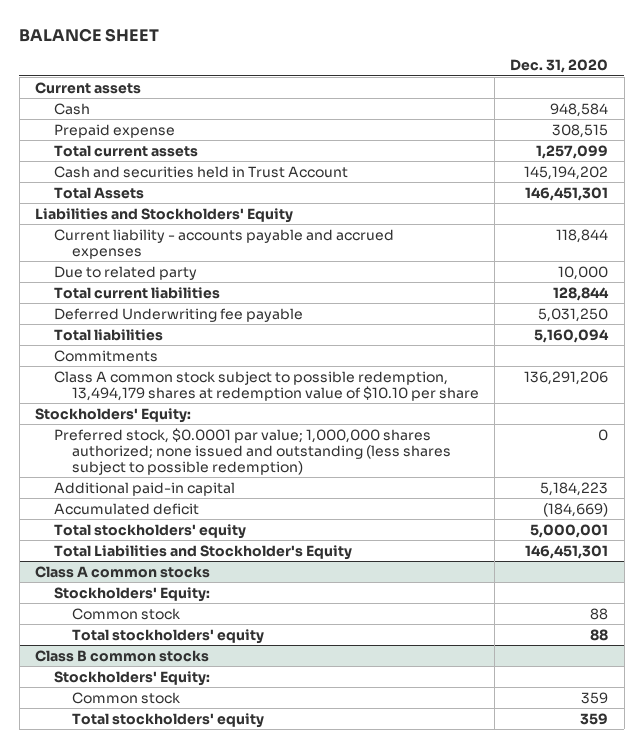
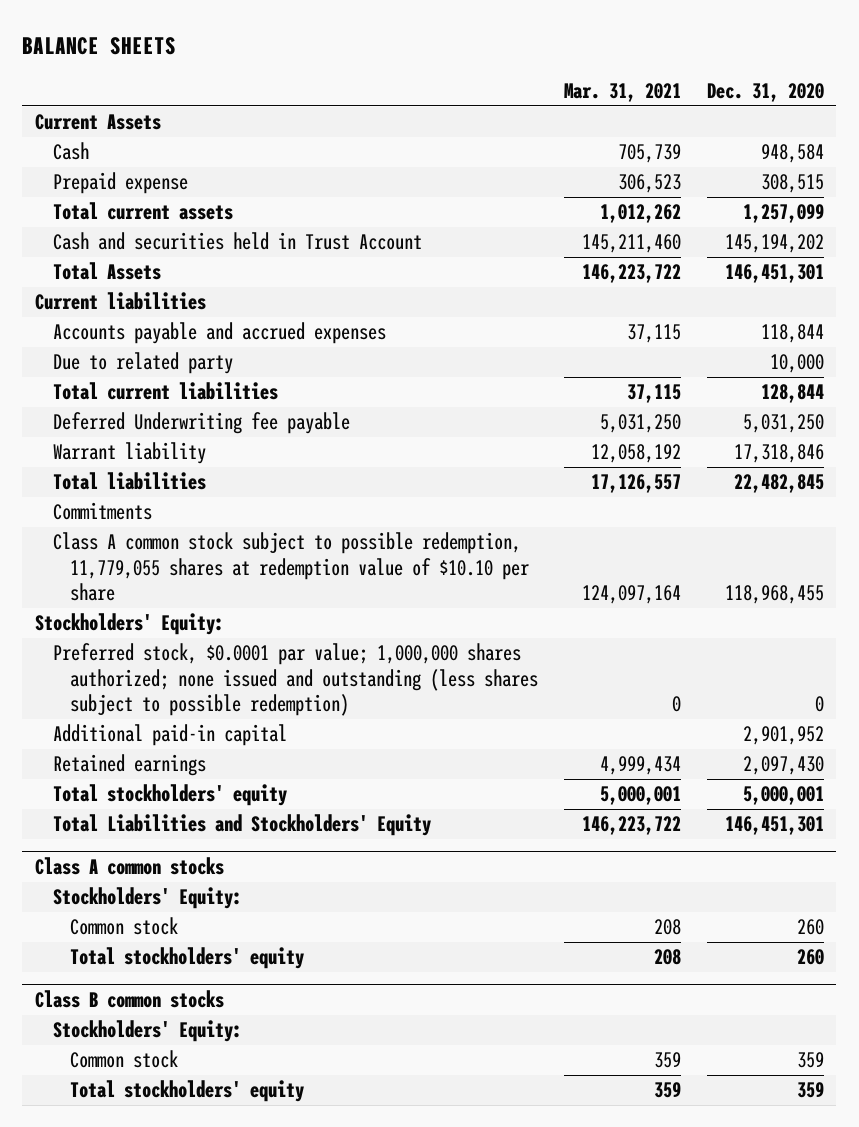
- BALANCE SHEET
+ BALANCE SHEETS
- | Dec. 31, 2020
+ | Mar. 31, 2021 | Dec. 31, 2020
- Current assets
+ Current Assets
- Liabilities and Stockholders' Equity
- Current liability - accounts payable and accrued expenses | 118,844
+ Current liabilities
+ Accounts payable and accrued expenses | 37,115 | 118,844
- Total liabilities | 5,160,094
+ Warrant liability | 12,058,192 | 17,318,846
+ Total liabilities | 17,126,557 | 22,482,845
- Class A common stock subject to possible redemption, 13,494,179 shares at redemption value of $10.10 per share | 136,291,206
+ Class A common stock subject to possible redemption, 11,779,055 shares at redemption value of $10.10 per share | 124,097,164 | 118,968,455
- Additional paid-in capital | 5,184,223
- Accumulated deficit | (184,669)
+ Additional paid-in capital | | 2,901,952
+ Retained earnings | 4,999,434 | 2,097,430
- Total Liabilities and Stockholder's Equity | 146,451,301
+ Total Liabilities and Stockholders' Equity | 146,223,722 | 146,451,301
@ Class A common stocks
- Common stock | 88
- Total stockholders' equity | 88
+ Common stock | 208 | 260
+ Total stockholders' equity | 208 | 260

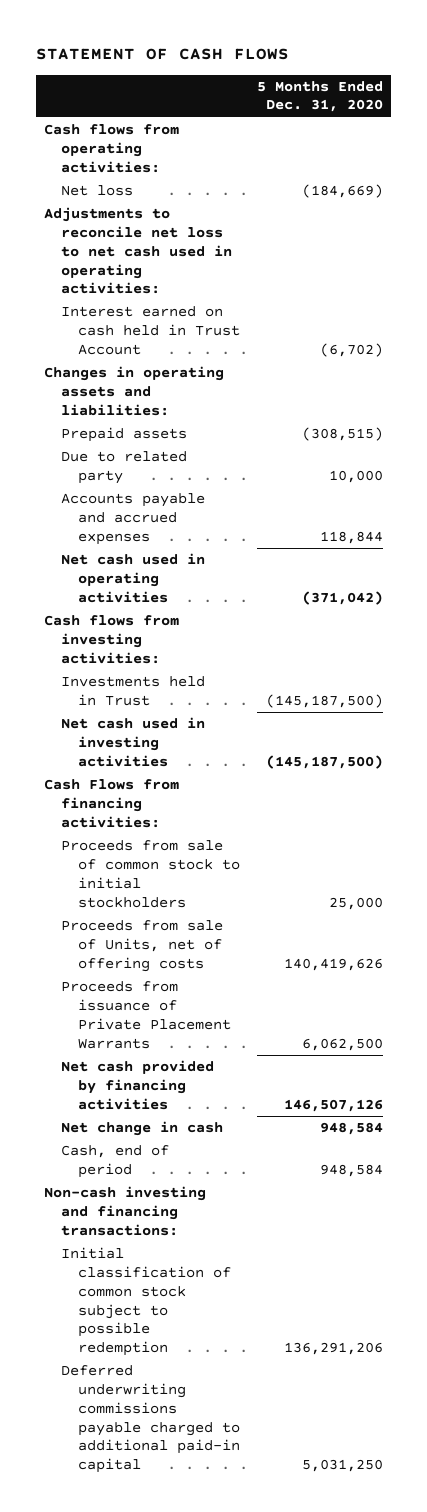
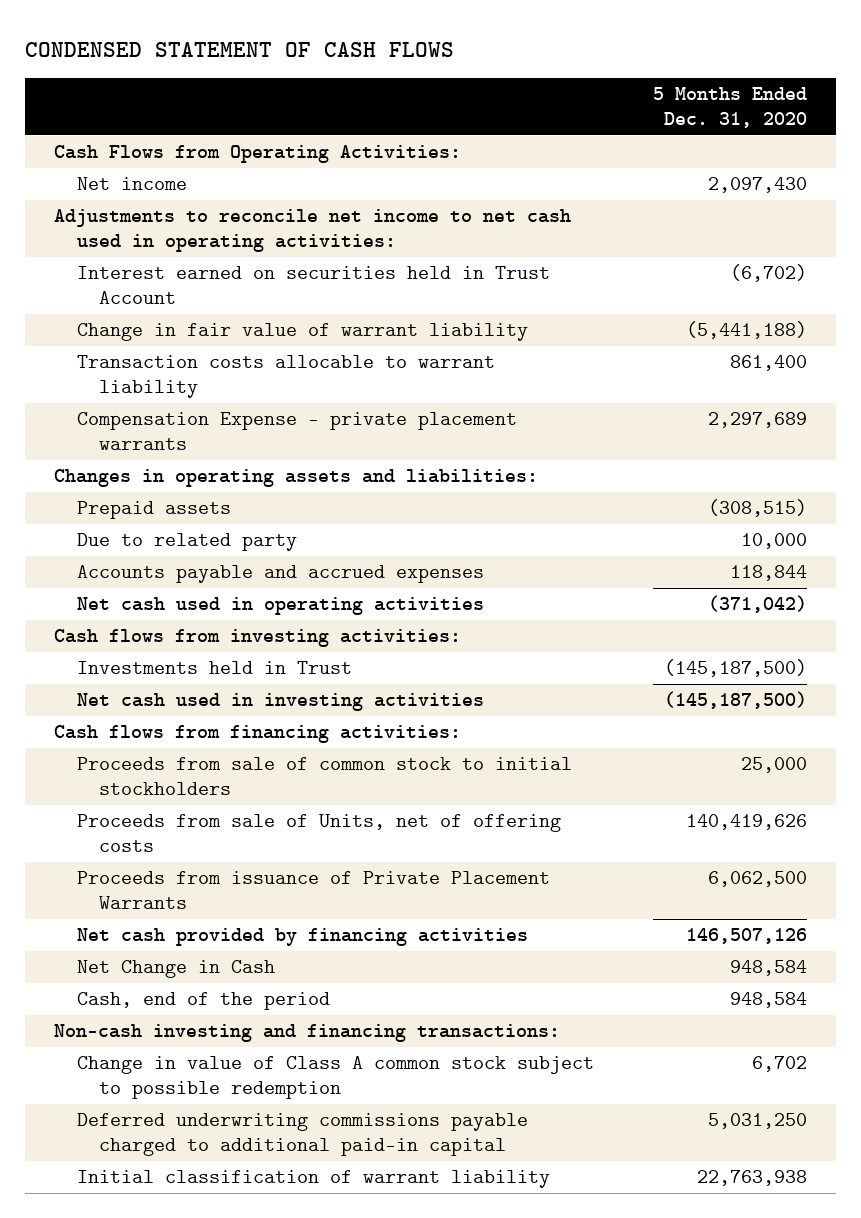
- STATEMENT OF CASH FLOWS
+ CONDENSED STATEMENT OF CASH FLOWS
- Cash flows from operating activities:
- Net loss | (184,669)
- Adjustments to reconcile net loss to net cash used in operating activities:
- Interest earned on cash held in Trust Account | (6,702)
+ Cash Flows from Operating Activities:
+ Net income | 2,097,430
+ Adjustments to reconcile net income to net cash used in operating activities:
+ Interest earned on securities held in Trust Account | (6,702)
+ Change in fair value of warrant liability | (5,441,188)
+ Transaction costs allocable to warrant liability | 861,400
+ Compensation Expense - private placement warrants | 2,297,689
- Cash Flows from financing activities:
+ Cash flows from financing activities:
- Net change in cash | 948,584
- Cash, end of period | 948,584
+ Net Change in Cash | 948,584
+ Cash, end of the period | 948,584
- Initial classification of common stock subject to possible redemption | 136,291,206
+ Change in value of Class A common stock subject to possible redemption | 6,702
+ Initial classification of warrant liability | 22,763,938

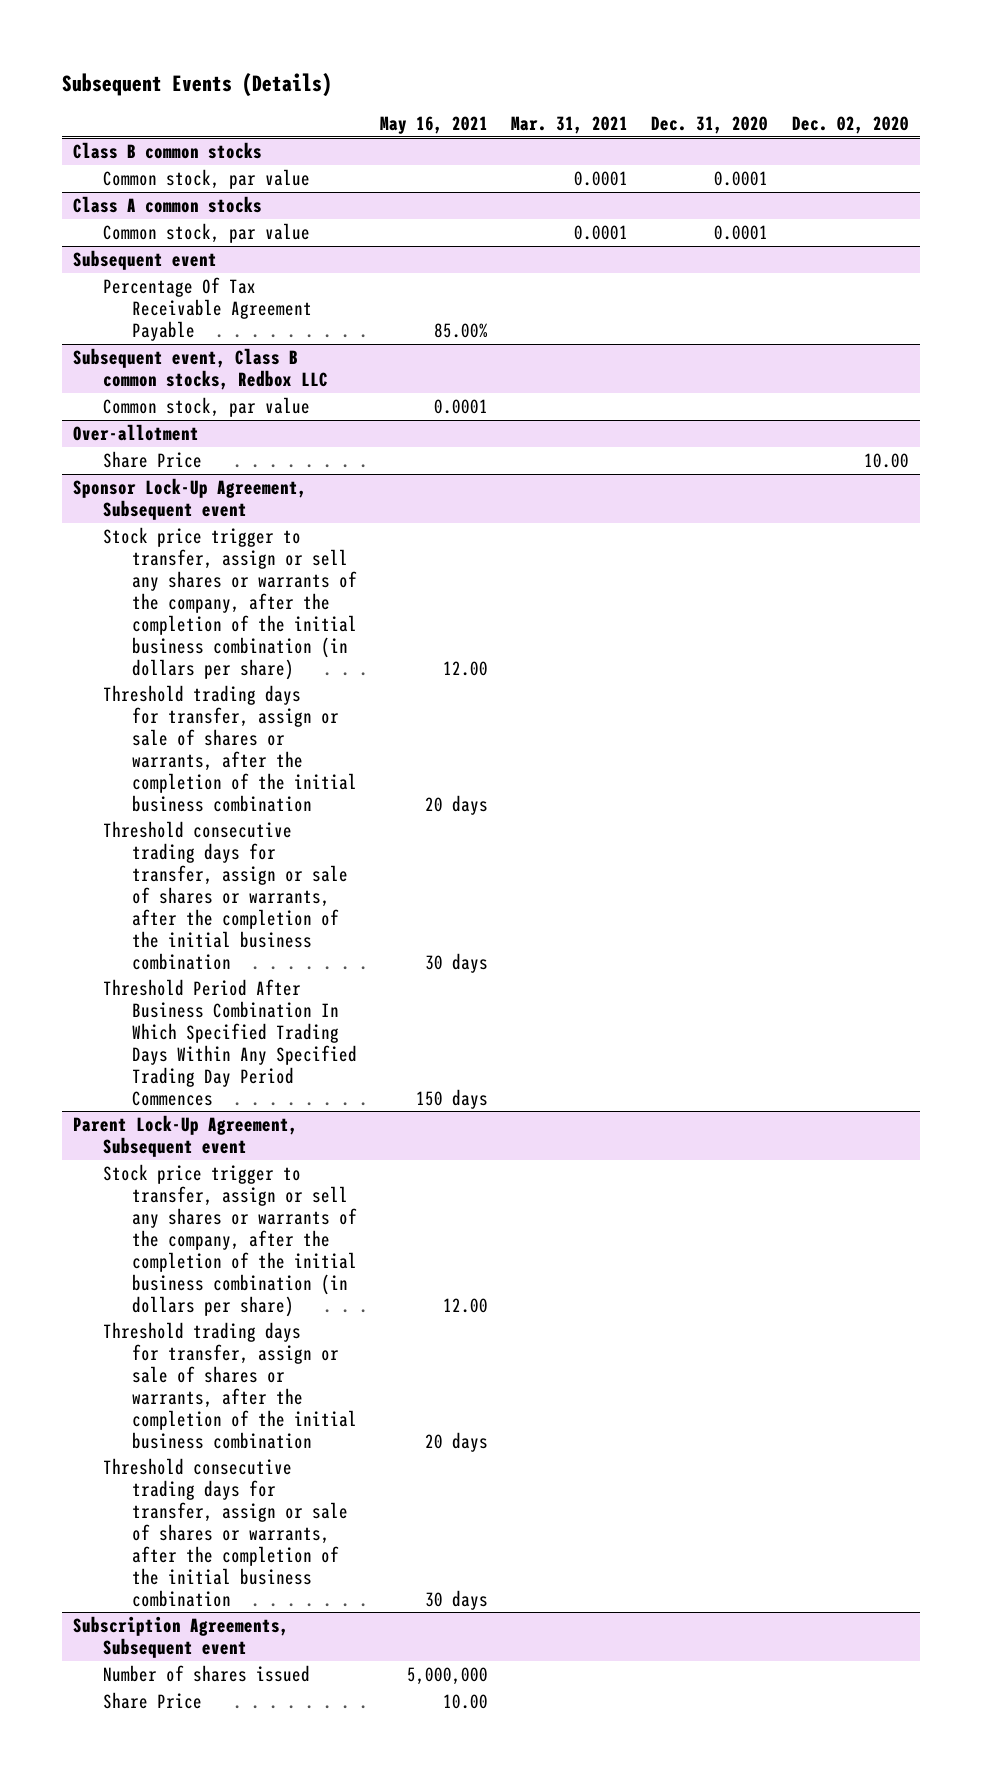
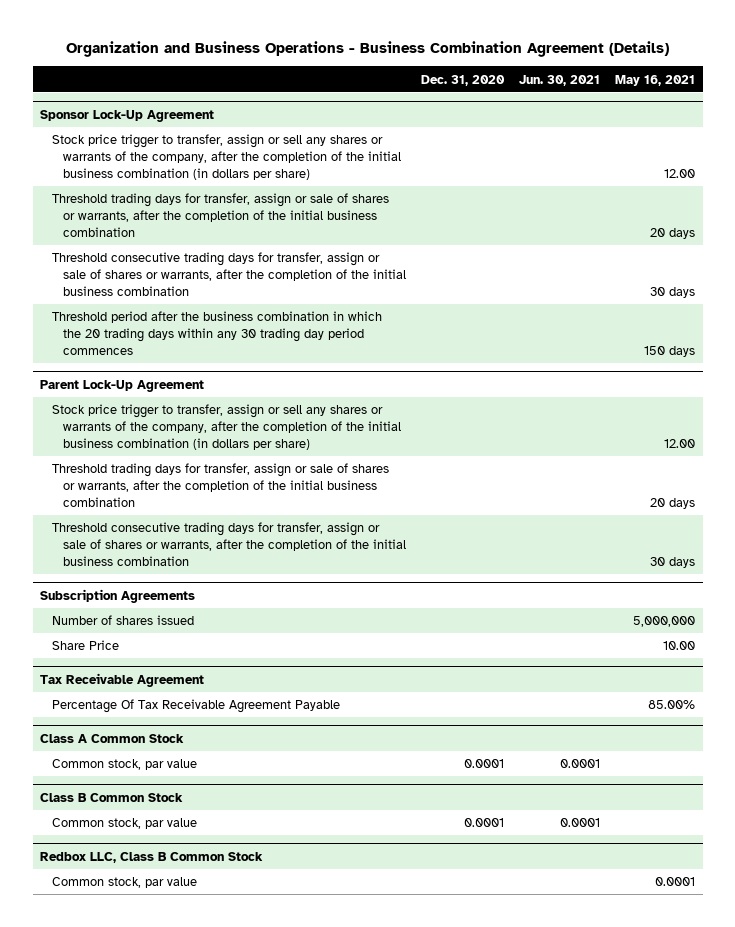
- Subsequent Events (Details)
+ Organization and Business Operations - Business Combination Agreement (Details)
- | May 16, 2021 | Mar. 31, 2021 | Dec. 31, 2020 | Dec. 02, 2020
+ | Dec. 31, 2020 | Jun. 30, 2021 | May 16, 2021
- Class B common stocks
- Common stock, par value | | 0.0001 | 0.0001 |
- Class A common stocks
- Common stock, par value | | 0.0001 | 0.0001 |
- Subsequent event
- Percentage Of Tax Receivable Agreement Payable | 85.00% | | |
- Subsequent event, Class B common stocks, Redbox LLC
- Common stock, par value | 0.0001 | | |
- Over-allotment
- Share Price | | | | 10.00
- Sponsor Lock-Up Agreement, Subsequent event
+ Sponsor Lock-Up Agreement
- Threshold Period After Business Combination In Which Specified Trading Days Within Any Specified Trading Day Period Commences | 150 days | | |
- Parent Lock-Up Agreement, Subsequent event
+ Threshold period after the business combination in which the 20 trading days within any 30 trading day period commences | | | 150 days
+ Parent Lock-Up Agreement
- Subscription Agreements, Subsequent event
+ Subscription Agreements
+ Tax Receivable Agreement
+ Percentage Of Tax Receivable Agreement Payable | | | 85.00%
+ Class A Common Stock
+ Common stock, par value | 0.0001 | 0.0001 |
+ Class B Common Stock
+ Common stock, par value | 0.0001 | 0.0001 |
+ Redbox LLC, Class B Common Stock
+ Common stock, par value | | | 0.0001

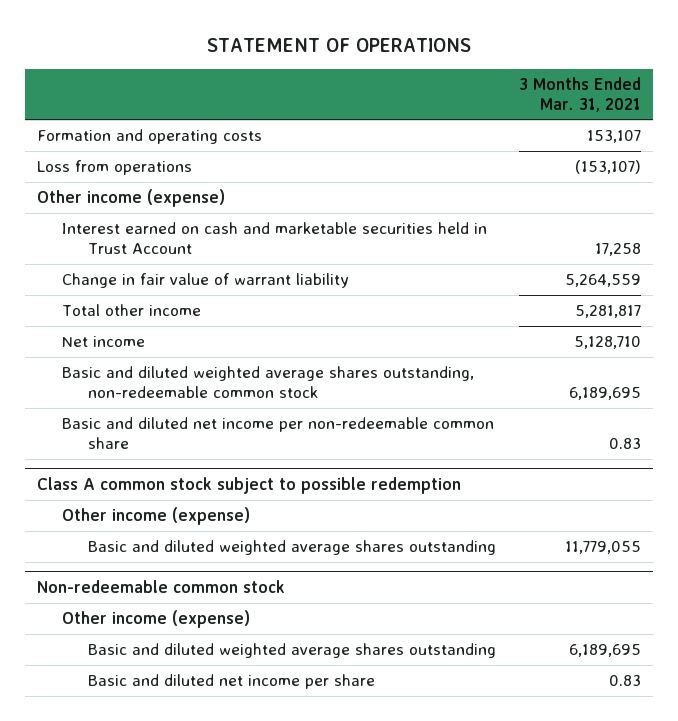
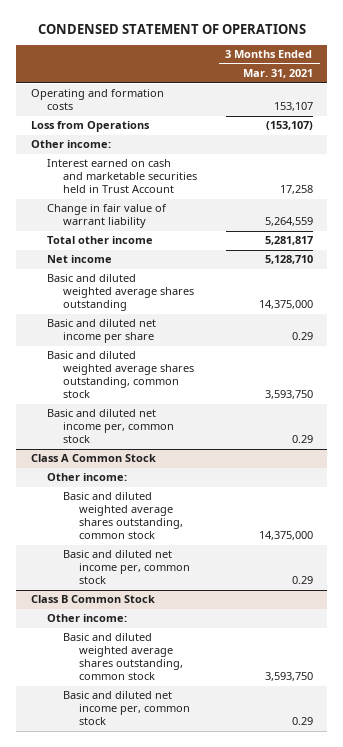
- STATEMENT OF OPERATIONS
+ CONDENSED STATEMENT OF OPERATIONS
- Formation and operating costs | 153,107
- Loss from operations | (153,107)
- Other income (expense)
+ Operating and formation costs | 153,107
+ Loss from Operations | (153,107)
+ Other income:
- Basic and diluted weighted average shares outstanding, non-redeemable common stock | 6,189,695
- Basic and diluted net income per non-redeemable common share | 0.83
- Class A common stock subject to possible redemption
- Other income (expense)
- Basic and diluted weighted average shares outstanding | 11,779,055
- Non-redeemable common stock
- Other income (expense)
- Basic and diluted weighted average shares outstanding | 6,189,695
- Basic and diluted net income per share | 0.83
+ Basic and diluted weighted average shares outstanding | 14,375,000
+ Basic and diluted net income per share | 0.29
+ Basic and diluted weighted average shares outstanding, common stock | 3,593,750
+ Basic and diluted net income per, common stock | 0.29
+ Class A Common Stock
+ Other income:
+ Basic and diluted weighted average shares outstanding, common stock | 14,375,000
+ Basic and diluted net income per, common stock | 0.29
+ Class B Common Stock
+ Other income:
+ Basic and diluted weighted average shares outstanding, common stock | 3,593,750
+ Basic and diluted net income per, common stock | 0.29

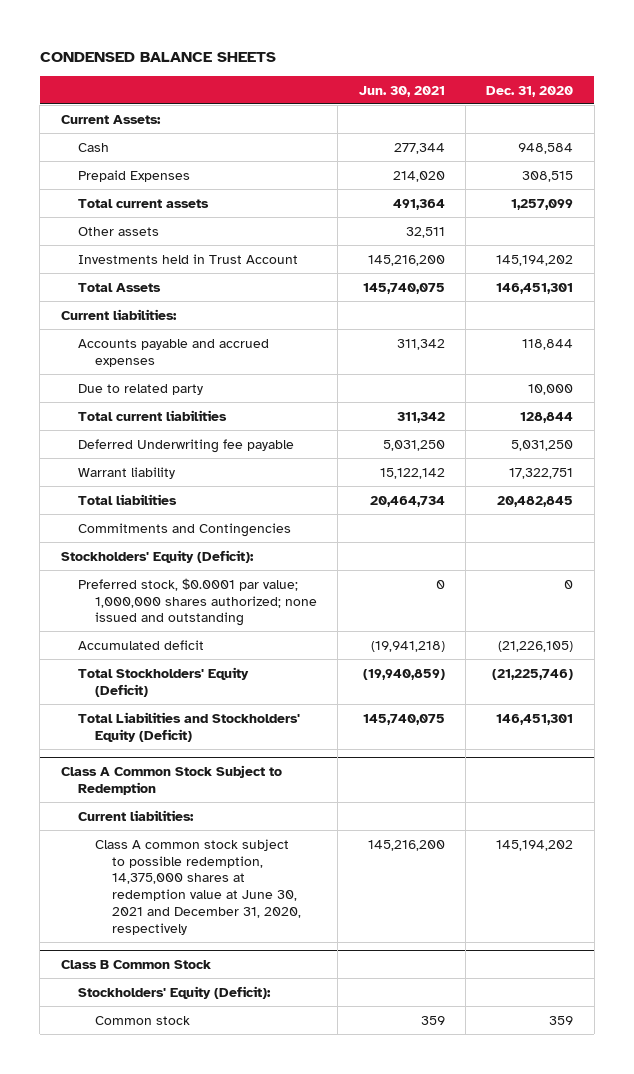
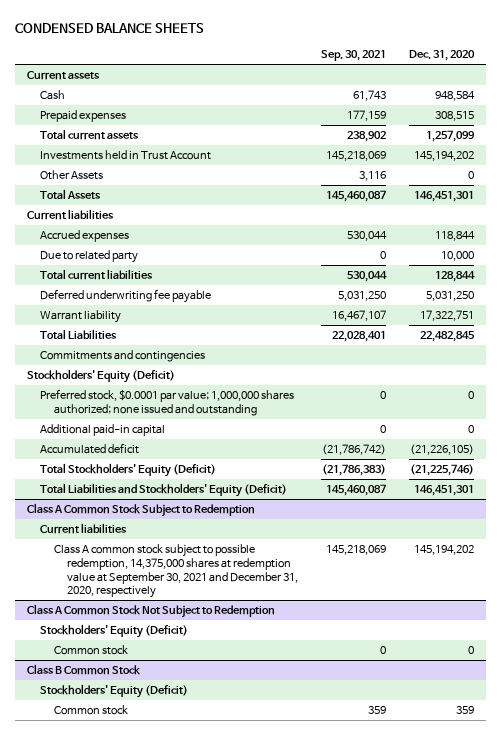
- | Jun. 30, 2021 | Dec. 31, 2020
+ | Sep. 30, 2021 | Dec. 31, 2020
- Current Assets:
+ Current assets
- Prepaid Expenses | 214,020 | 308,515
+ Prepaid expenses | 177,159 | 308,515
- Other assets | 32,511 |
+ Other Assets | 3,116 | 0
- Current liabilities:
- Accounts payable and accrued expenses | 311,342 | 118,844
+ Current liabilities
+ Accrued expenses | 530,044 | 118,844
- Deferred Underwriting fee payable | 5,031,250 | 5,031,250
+ Deferred underwriting fee payable | 5,031,250 | 5,031,250
- Total liabilities | 20,464,734 | 20,482,845
- Commitments and Contingencies
- Stockholders' Equity (Deficit):
+ Total Liabilities | 22,028,401 | 22,482,845
+ Commitments and contingencies
+ Stockholders' Equity (Deficit)
+ Additional paid-in capital | 0 | 0
@ Class A Common Stock Subject to Redemption
- Current liabilities:
- Class A common stock subject to possible redemption, 14,375,000 shares at redemption value at June 30, 2021 and December 31, 2020, respectively | 145,216,200 | 145,194,202
+ Current liabilities
+ Class A common stock subject to possible redemption, 14,375,000 shares at redemption value at September 30, 2021 and December 31, 2020, respectively | 145,218,069 | 145,194,202
+ Class A Common Stock Not Subject to Redemption
+ Stockholders' Equity (Deficit)
+ Common stock | 0 | 0
@ Class B Common Stock
- Stockholders' Equity (Deficit):
+ Stockholders' Equity (Deficit)

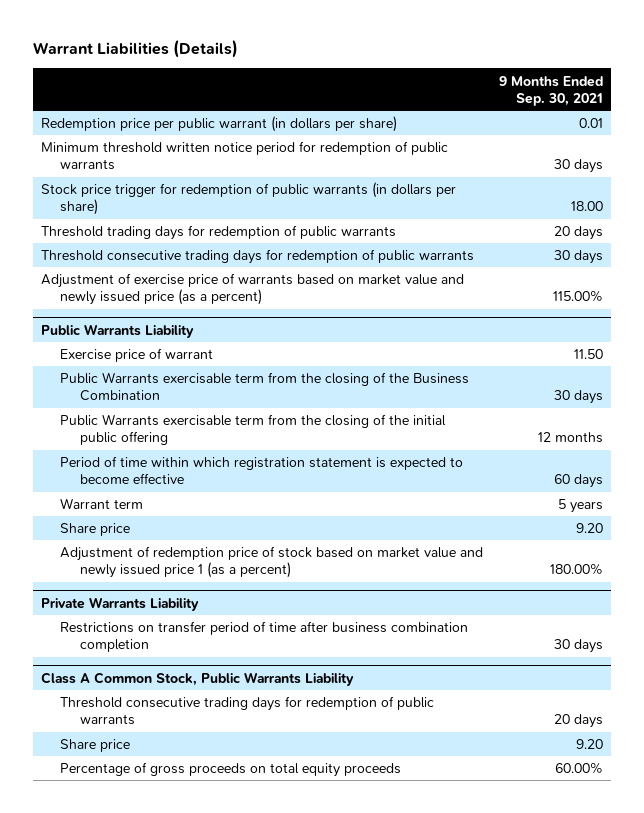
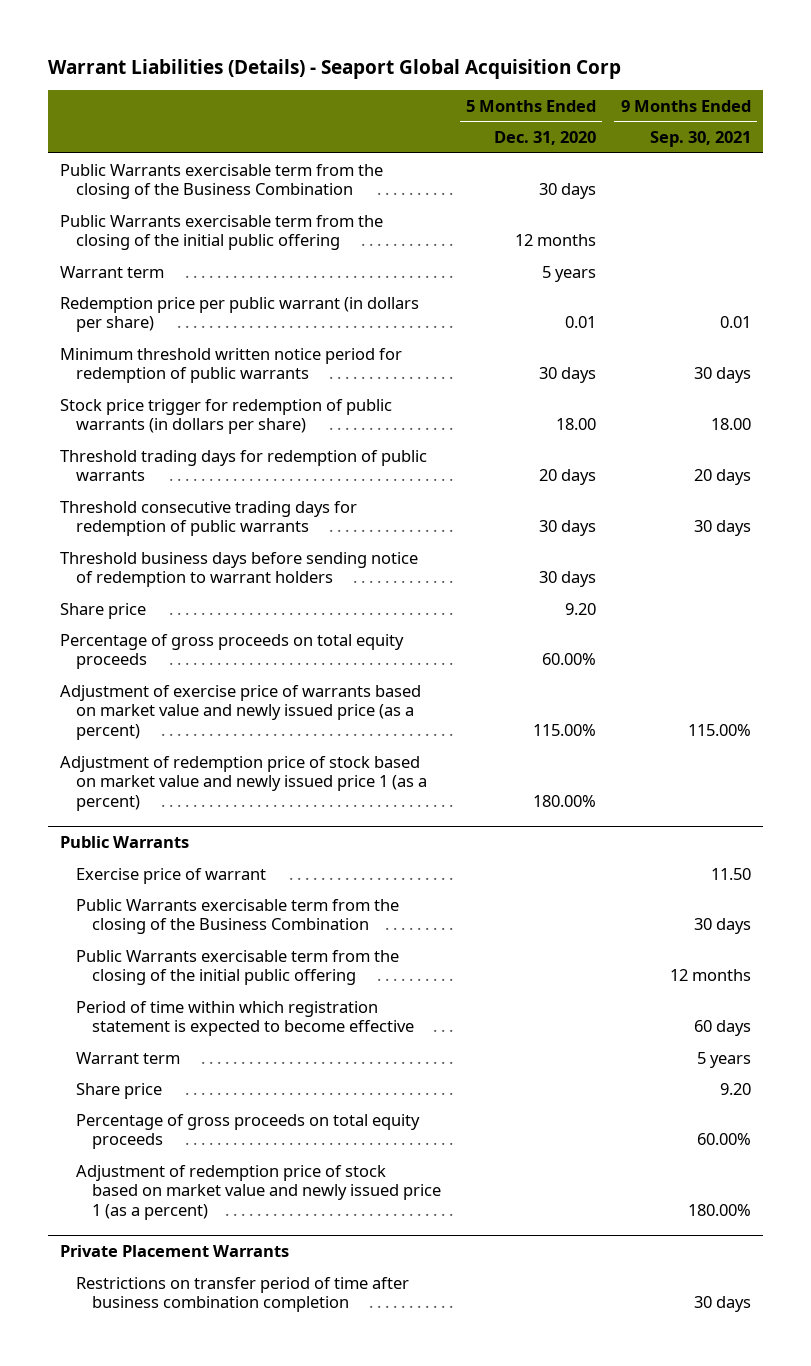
- Warrant Liabilities (Details)
+ Warrant Liabilities (Details) - Seaport Global Acquisition Corp
- | 9 Months Ended Sep. 30, 2021
+ | 5 Months Ended Dec. 31, 2020 | 9 Months Ended Sep. 30, 2021
+ Public Warrants exercisable term from the closing of the Business Combination | 30 days |
+ Public Warrants exercisable term from the closing of the initial public offering | 12 months |
+ Warrant term | 5 years |
+ Threshold business days before sending notice of redemption to warrant holders | 30 days |
+ Share price | 9.20 |
+ Percentage of gross proceeds on total equity proceeds | 60.00% |
- Public Warrants Liability
+ Adjustment of redemption price of stock based on market value and newly issued price 1 (as a percent) | 180.00% |
+ Public Warrants
+ Percentage of gross proceeds on total equity proceeds | | 60.00%
- Private Warrants Liability
+ Private Placement Warrants
- Class A Common Stock, Public Warrants Liability
- Threshold consecutive trading days for redemption of public warrants | 20 days
- Share price | 9.20
- Percentage of gross proceeds on total equity proceeds | 60.00%

